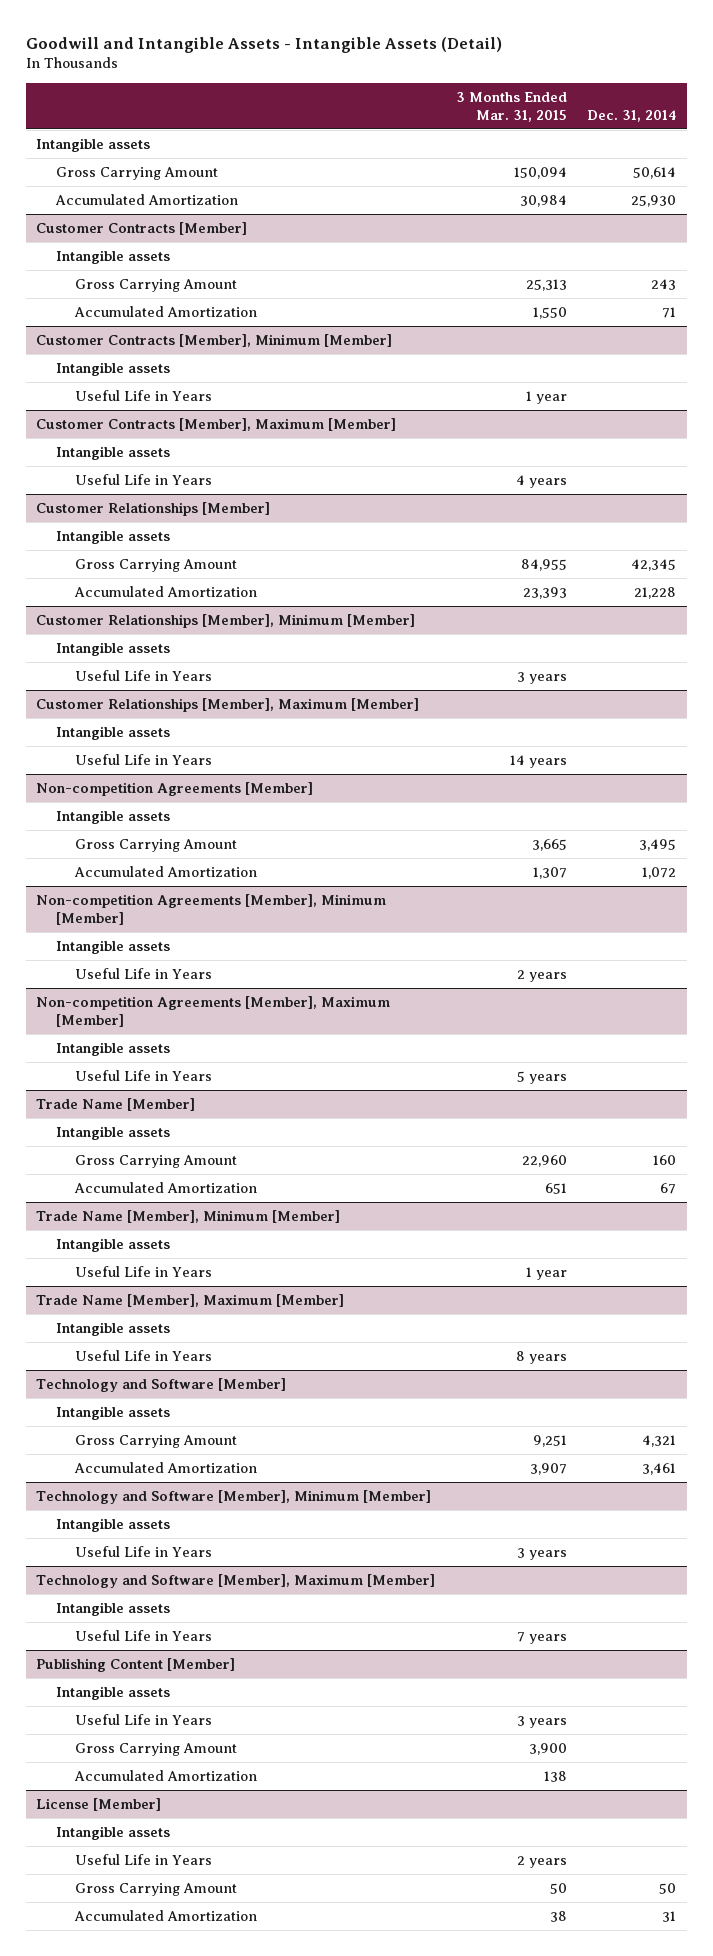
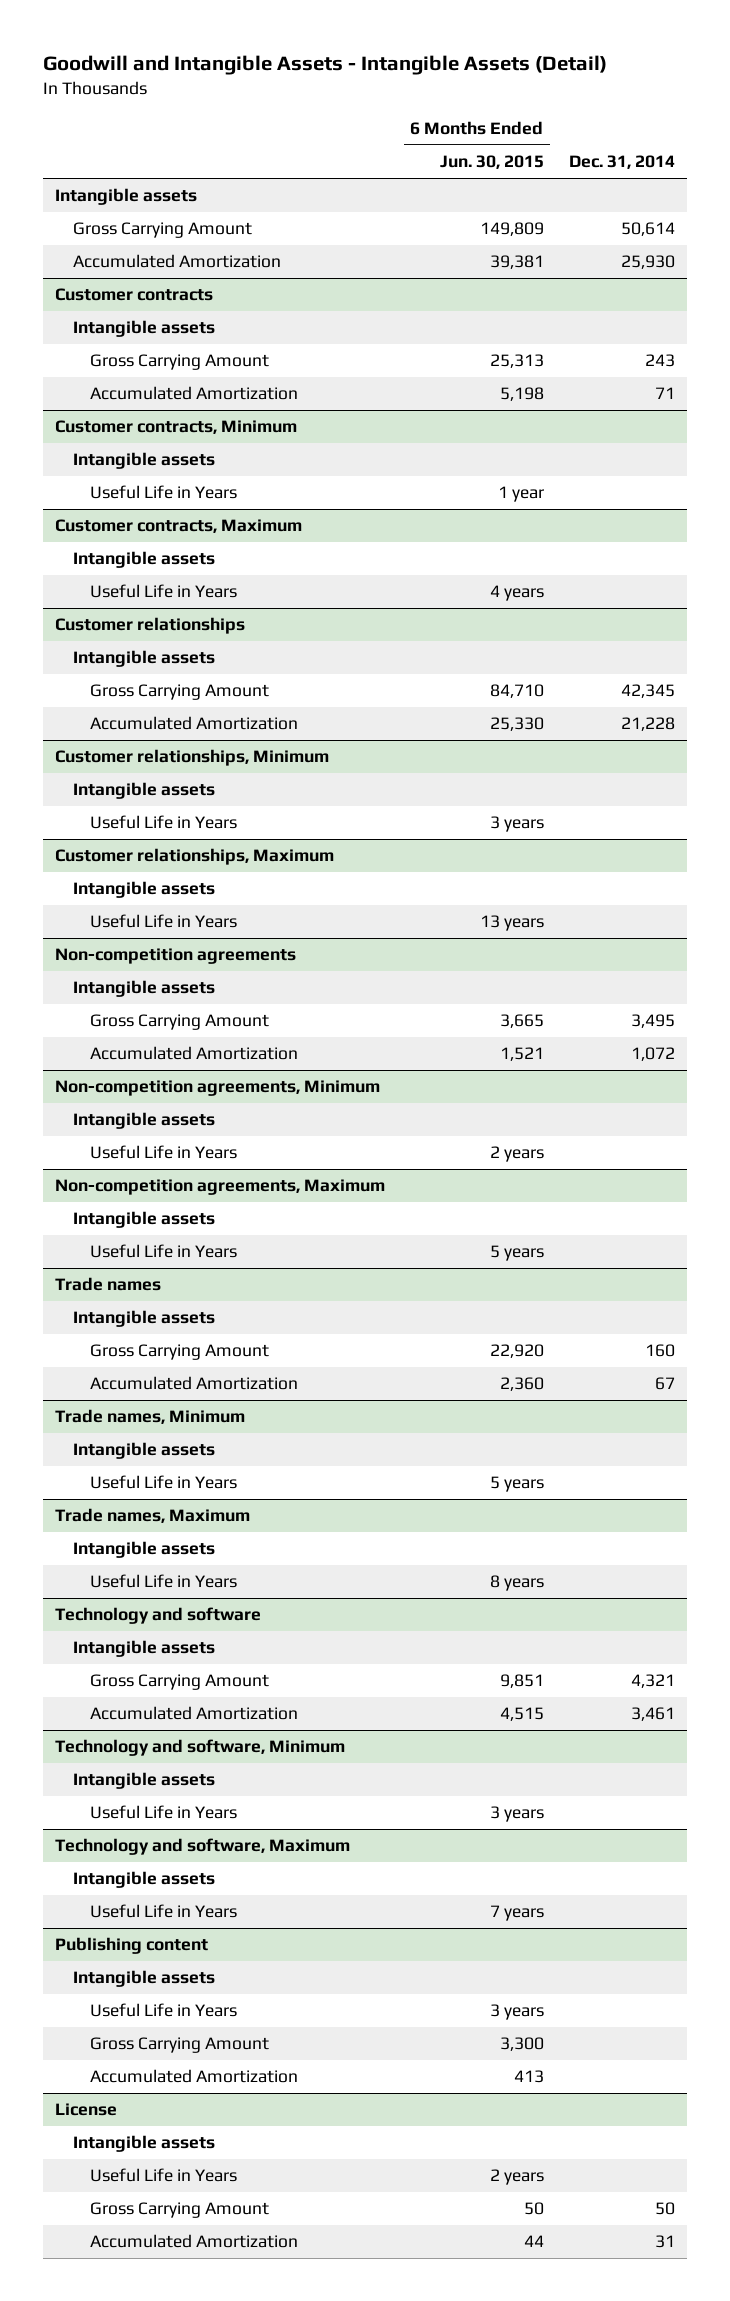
- | 3 Months Ended Mar. 31, 2015 | Dec. 31, 2014
+ | 6 Months Ended Jun. 30, 2015 | Dec. 31, 2014
- Customer Contracts [Member]
+ Customer contracts
- Customer Contracts [Member], Minimum [Member]
+ Customer contracts, Minimum
- Customer Contracts [Member], Maximum [Member]
+ Customer contracts, Maximum
- Customer Relationships [Member]
+ Customer relationships
- Customer Relationships [Member], Minimum [Member]
+ Customer relationships, Minimum
- Customer Relationships [Member], Maximum [Member]
+ Customer relationships, Maximum
- Non-competition Agreements [Member]
+ Non-competition agreements
- Non-competition Agreements [Member], Minimum [Member]
+ Non-competition agreements, Minimum
- Non-competition Agreements [Member], Maximum [Member]
+ Non-competition agreements, Maximum
- Trade Name [Member]
+ Trade names
- Trade Name [Member], Minimum [Member]
+ Trade names, Minimum
- Trade Name [Member], Maximum [Member]
+ Trade names, Maximum
- Technology and Software [Member]
+ Technology and software
- Technology and Software [Member], Minimum [Member]
+ Technology and software, Minimum
- Technology and Software [Member], Maximum [Member]
+ Technology and software, Maximum
- Publishing Content [Member]
+ Publishing content
- License [Member]
+ License

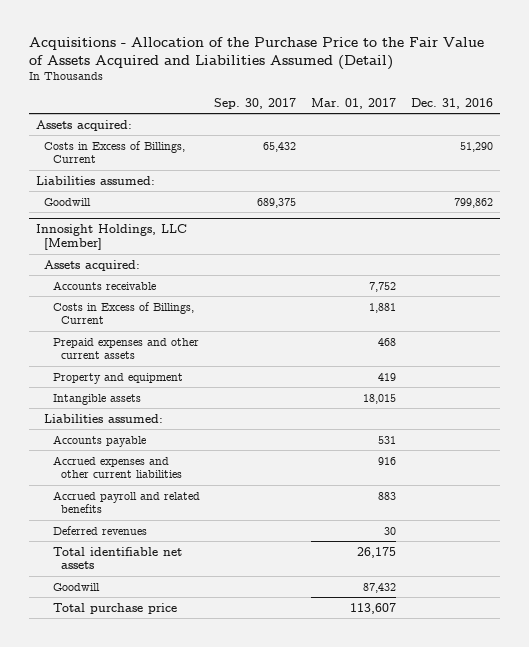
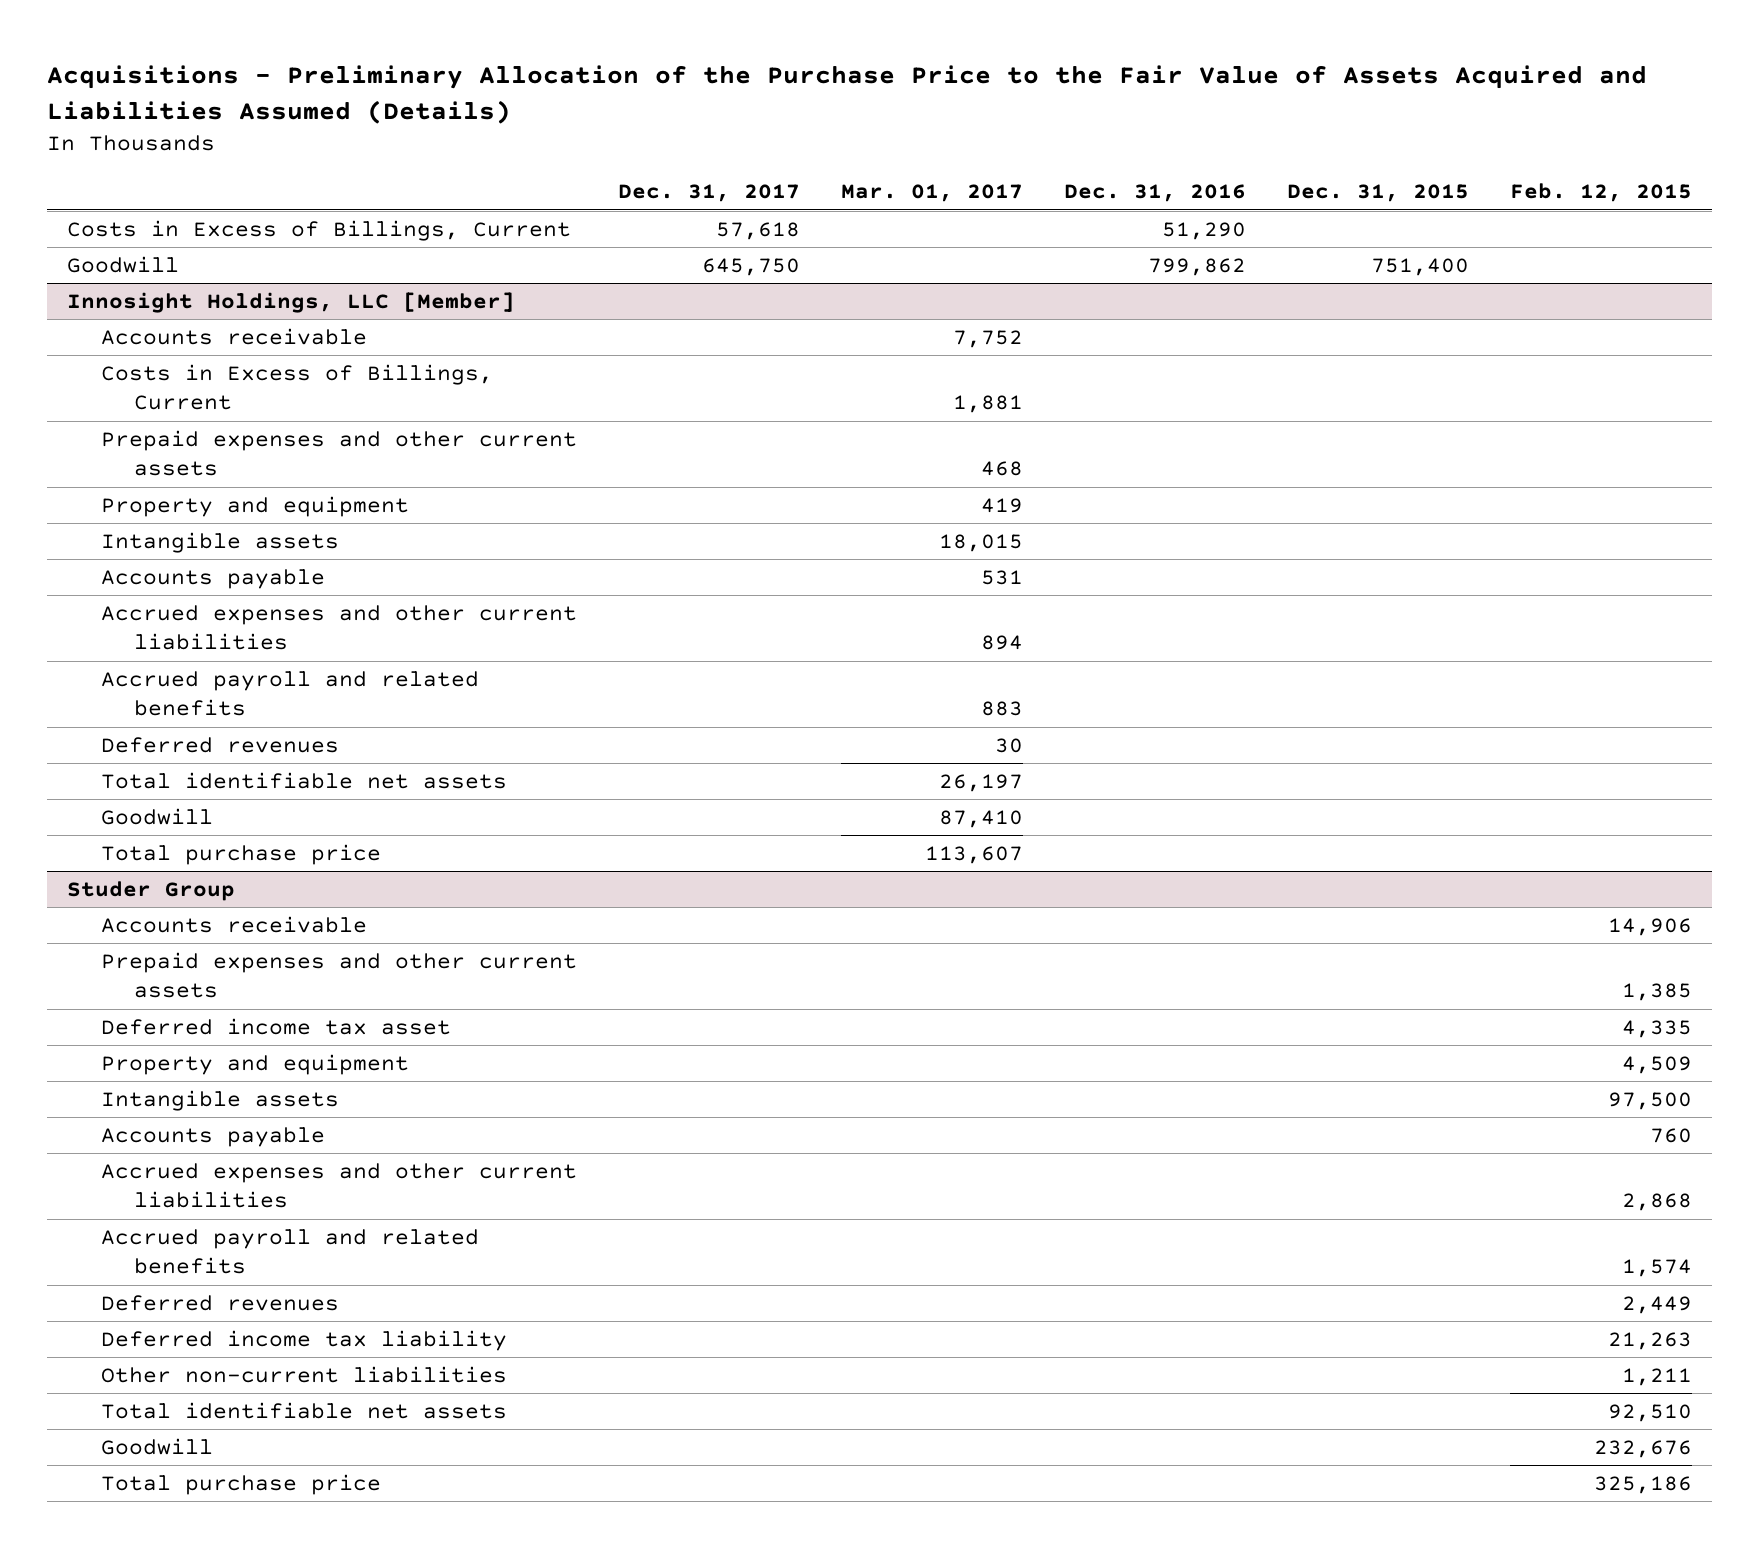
- Acquisitions - Allocation of the Purchase Price to the Fair Value of Assets Acquired and Liabilities Assumed (Detail)
+ Acquisitions - Preliminary Allocation of the Purchase Price to the Fair Value of Assets Acquired and Liabilities Assumed (Details)
- | Sep. 30, 2017 | Mar. 01, 2017 | Dec. 31, 2016
+ | Dec. 31, 2017 | Mar. 01, 2017 | Dec. 31, 2016 | Dec. 31, 2015 | Feb. 12, 2015
- Assets acquired:
- Liabilities assumed:
@ Innosight Holdings, LLC [Member]
- Assets acquired:
- Liabilities assumed:
- Accrued expenses and other current liabilities | | 916 |
+ Accrued expenses and other current liabilities | | 894 | | |
- Total identifiable net assets | | 26,175 |
- Goodwill | | 87,432 |
+ Total identifiable net assets | | 26,197 | | |
+ Goodwill | | 87,410 | | |
+ Studer Group
+ Accounts receivable | | | | | 14,906
+ Prepaid expenses and other current assets | | | | | 1,385
+ Deferred income tax asset | | | | | 4,335
+ Property and equipment | | | | | 4,509
+ Intangible assets | | | | | 97,500
+ Accounts payable | | | | | 760
+ Accrued expenses and other current liabilities | | | | | 2,868
+ Accrued payroll and related benefits | | | | | 1,574
+ Deferred revenues | | | | | 2,449
+ Deferred income tax liability | | | | | 21,263
+ Other non-current liabilities | | | | | 1,211
+ Total identifiable net assets | | | | | 92,510
+ Goodwill | | | | | 232,676
+ Total purchase price | | | | | 325,186

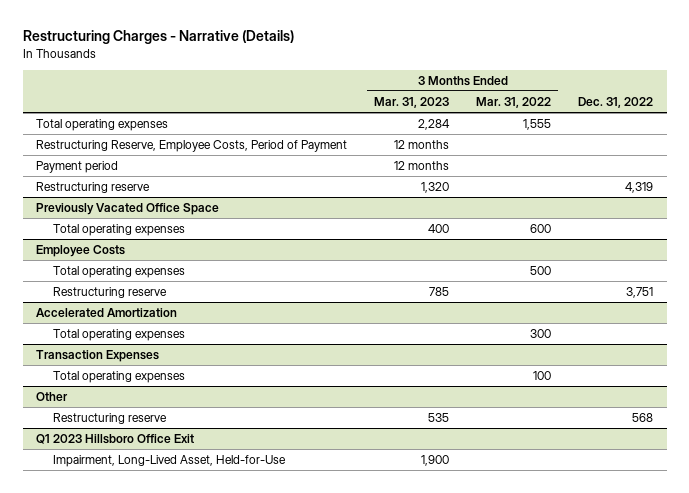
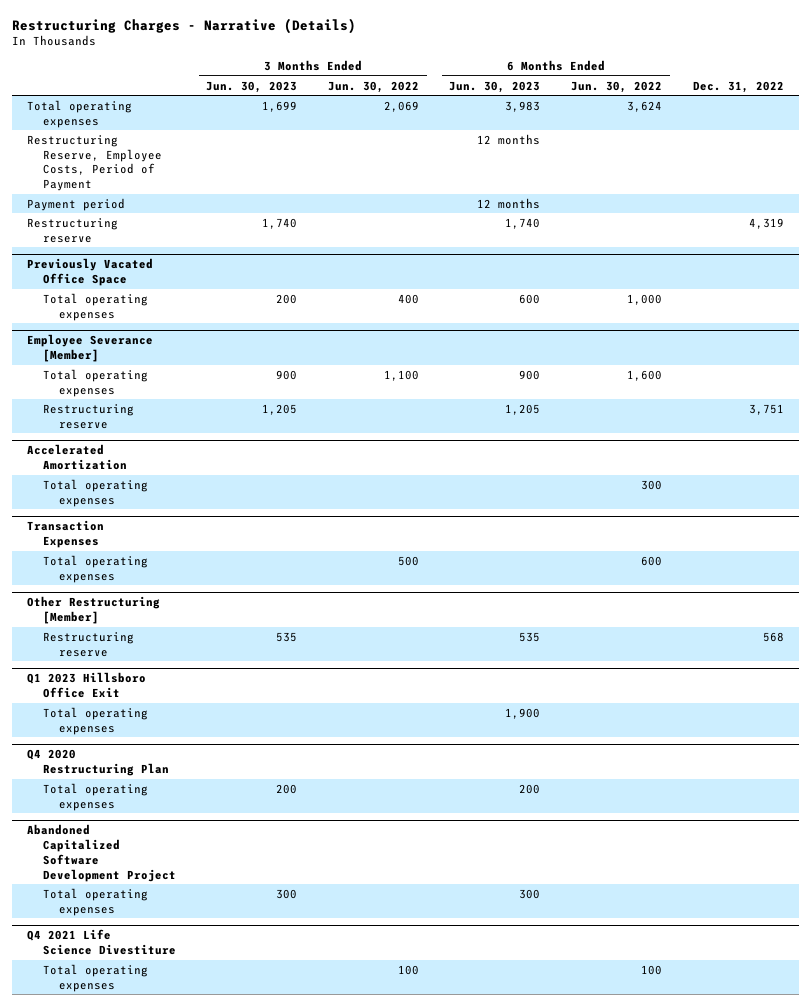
- | 3 Months Ended Mar. 31, 2023 | 3 Months Ended Mar. 31, 2022 | Dec. 31, 2022
+ | 3 Months Ended Jun. 30, 2023 | 3 Months Ended Jun. 30, 2022 | 6 Months Ended Jun. 30, 2023 | 6 Months Ended Jun. 30, 2022 | Dec. 31, 2022
- Employee Costs
+ Employee Severance [Member]
- Other
+ Other Restructuring [Member]
@ Q1 2023 Hillsboro Office Exit
- Impairment, Long-Lived Asset, Held-for-Use | 1,900 | |
+ Total operating expenses | | | 1,900 | |
+ Q4 2020 Restructuring Plan
+ Total operating expenses | 200 | | 200 | |
+ Abandoned Capitalized Software Development Project
+ Total operating expenses | 300 | | 300 | |
+ Q4 2021 Life Science Divestiture
+ Total operating expenses | | 100 | | 100 |

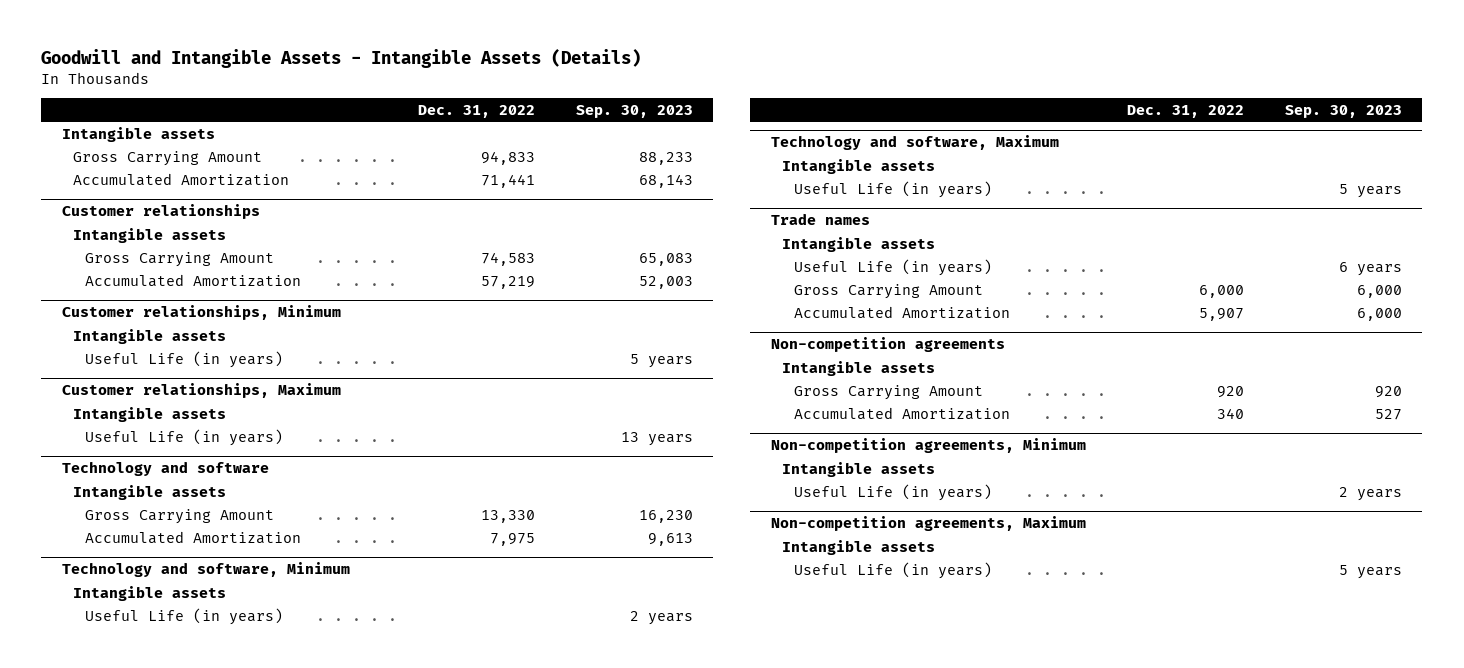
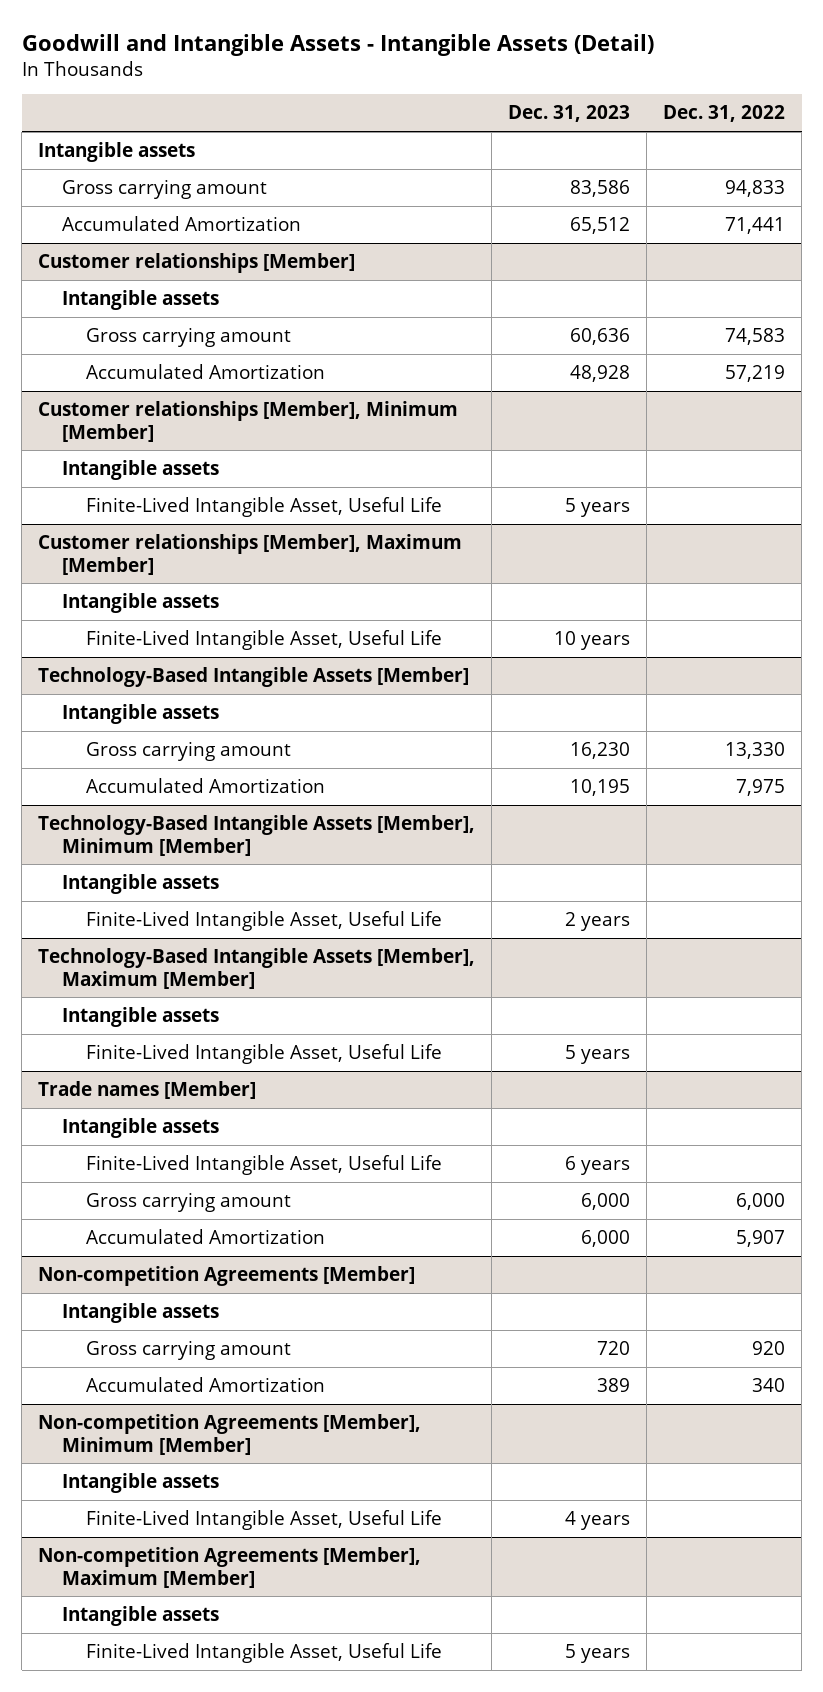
- Goodwill and Intangible Assets - Intangible Assets (Details)
+ Goodwill and Intangible Assets - Intangible Assets (Detail)
- | Dec. 31, 2022 | Sep. 30, 2023
+ | Dec. 31, 2023 | Dec. 31, 2022
- Gross Carrying Amount | 94,833 | 88,233
+ Gross carrying amount | 83,586 | 94,833
- Customer relationships
+ Customer relationships [Member]
- Gross Carrying Amount | 74,583 | 65,083
+ Gross carrying amount | 60,636 | 74,583
- Customer relationships, Minimum
+ Customer relationships [Member], Minimum [Member]
- Useful Life (in years) | | 5 years
- Customer relationships, Maximum
+ Finite-Lived Intangible Asset, Useful Life | 5 years |
+ Customer relationships [Member], Maximum [Member]
- Useful Life (in years) | | 13 years
- Technology and software
+ Finite-Lived Intangible Asset, Useful Life | 10 years |
+ Technology-Based Intangible Assets [Member]
- Gross Carrying Amount | 13,330 | 16,230
+ Gross carrying amount | 16,230 | 13,330
- Technology and software, Minimum
- Intangible assets
- Useful Life (in years) | | 2 years
- Technology and software, Maximum
- Intangible assets
- Useful Life (in years) | | 5 years
- Trade names
+ Technology-Based Intangible Assets [Member], Minimum [Member]
+ Intangible assets
+ Finite-Lived Intangible Asset, Useful Life | 2 years |
+ Technology-Based Intangible Assets [Member], Maximum [Member]
+ Intangible assets
+ Finite-Lived Intangible Asset, Useful Life | 5 years |
+ Trade names [Member]
- Useful Life (in years) | | 6 years
- Gross Carrying Amount | 6,000 | 6,000
+ Finite-Lived Intangible Asset, Useful Life | 6 years |
+ Gross carrying amount | 6,000 | 6,000
- Non-competition agreements
+ Non-competition Agreements [Member]
- Gross Carrying Amount | 920 | 920
+ Gross carrying amount | 720 | 920
- Non-competition agreements, Minimum
+ Non-competition Agreements [Member], Minimum [Member]
- Useful Life (in years) | | 2 years
- Non-competition agreements, Maximum
+ Finite-Lived Intangible Asset, Useful Life | 4 years |
+ Non-competition Agreements [Member], Maximum [Member]
- Useful Life (in years) | | 5 years
+ Finite-Lived Intangible Asset, Useful Life | 5 years |

